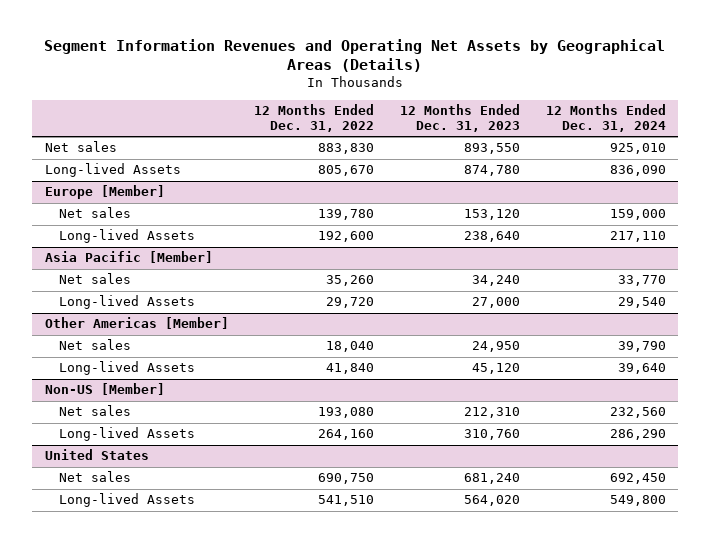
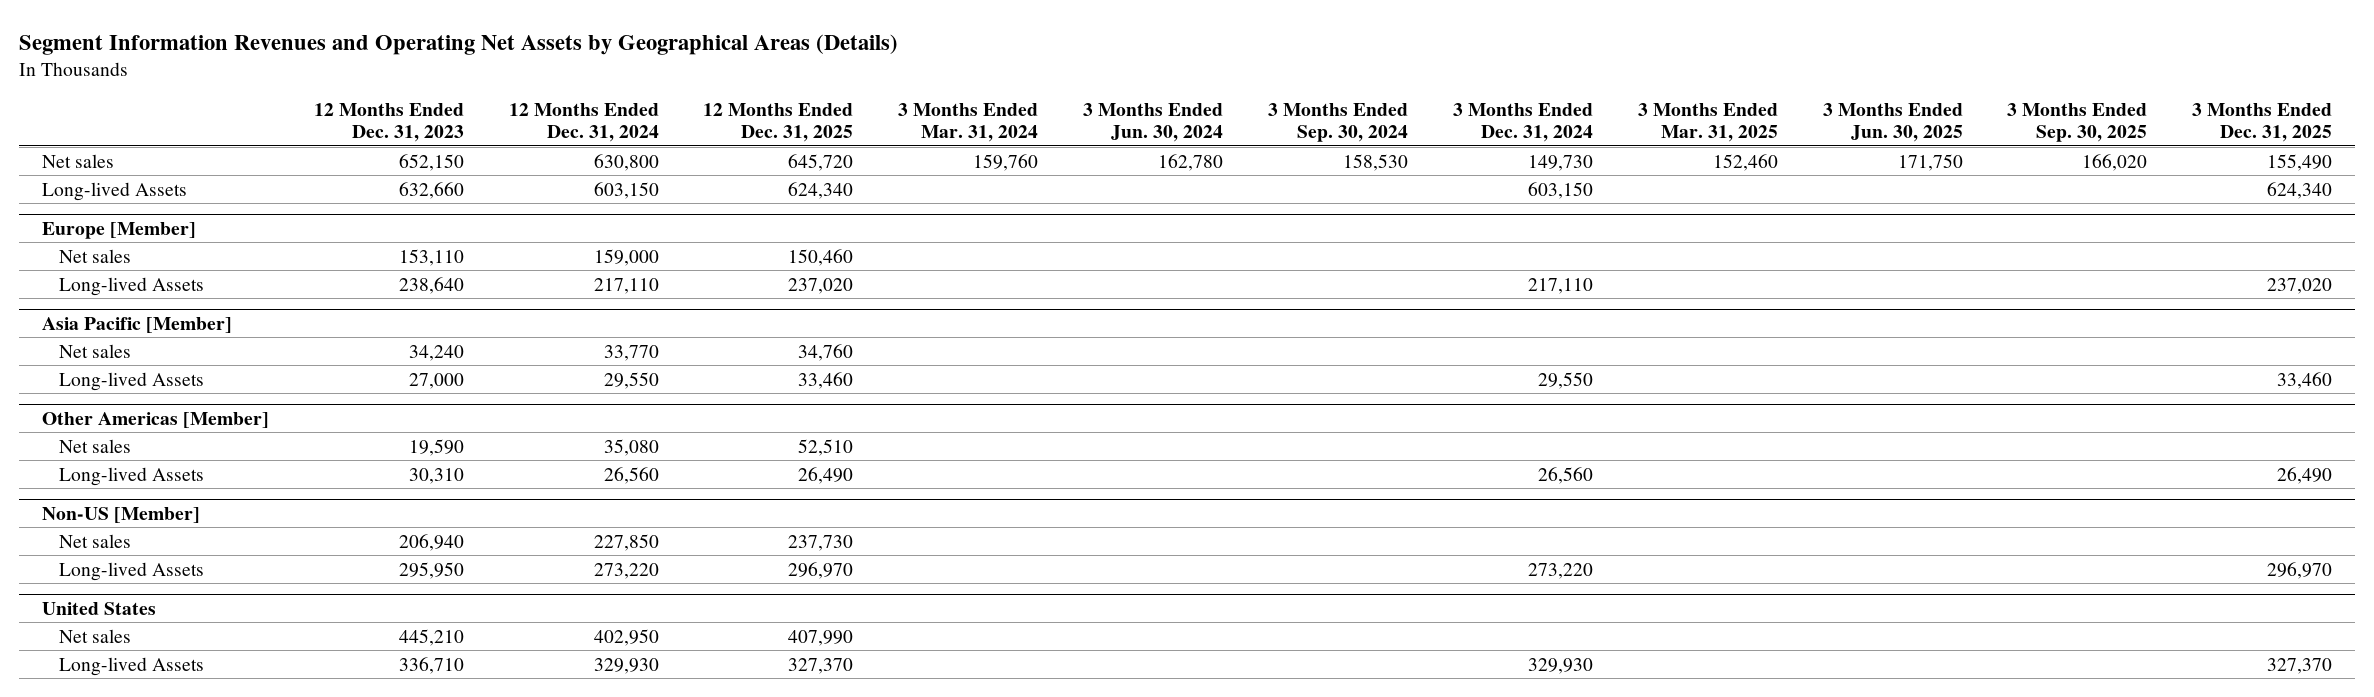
- | 12 Months Ended Dec. 31, 2022 | 12 Months Ended Dec. 31, 2023 | 12 Months Ended Dec. 31, 2024
+ | 12 Months Ended Dec. 31, 2023 | 12 Months Ended Dec. 31, 2024 | 12 Months Ended Dec. 31, 2025 | 3 Months Ended Mar. 31, 2024 | 3 Months Ended Jun. 30, 2024 | 3 Months Ended Sep. 30, 2024 | 3 Months Ended Dec. 31, 2024 | 3 Months Ended Mar. 31, 2025 | 3 Months Ended Jun. 30, 2025 | 3 Months Ended Sep. 30, 2025 | 3 Months Ended Dec. 31, 2025
- Net sales | 883,830 | 893,550 | 925,010
- Long-lived Assets | 805,670 | 874,780 | 836,090
+ Net sales | 652,150 | 630,800 | 645,720 | 159,760 | 162,780 | 158,530 | 149,730 | 152,460 | 171,750 | 166,020 | 155,490
+ Long-lived Assets | 632,660 | 603,150 | 624,340 | | | | 603,150 | | | | 624,340
@ Europe [Member]
- Net sales | 139,780 | 153,120 | 159,000
+ Net sales | 153,110 | 159,000 | 150,460 | | | | | | | |
@ Asia Pacific [Member]
- Long-lived Assets | 29,720 | 27,000 | 29,540
+ Long-lived Assets | 27,000 | 29,550 | 33,460 | | | | 29,550 | | | | 33,460
@ Other Americas [Member]
- Net sales | 18,040 | 24,950 | 39,790
- Long-lived Assets | 41,840 | 45,120 | 39,640
+ Net sales | 19,590 | 35,080 | 52,510 | | | | | | | |
+ Long-lived Assets | 30,310 | 26,560 | 26,490 | | | | 26,560 | | | | 26,490
@ Non-US [Member]
- Net sales | 193,080 | 212,310 | 232,560
- Long-lived Assets | 264,160 | 310,760 | 286,290
+ Net sales | 206,940 | 227,850 | 237,730 | | | | | | | |
+ Long-lived Assets | 295,950 | 273,220 | 296,970 | | | | 273,220 | | | | 296,970
@ United States
- Net sales | 690,750 | 681,240 | 692,450
- Long-lived Assets | 541,510 | 564,020 | 549,800
+ Net sales | 445,210 | 402,950 | 407,990 | | | | | | | |
+ Long-lived Assets | 336,710 | 329,930 | 327,370 | | | | 329,930 | | | | 327,370

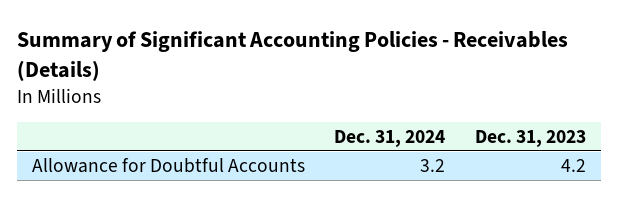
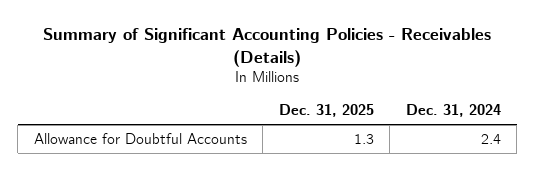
- | Dec. 31, 2024 | Dec. 31, 2023
+ | Dec. 31, 2025 | Dec. 31, 2024
- Allowance for Doubtful Accounts | 3.2 | 4.2
+ Allowance for Doubtful Accounts | 1.3 | 2.4

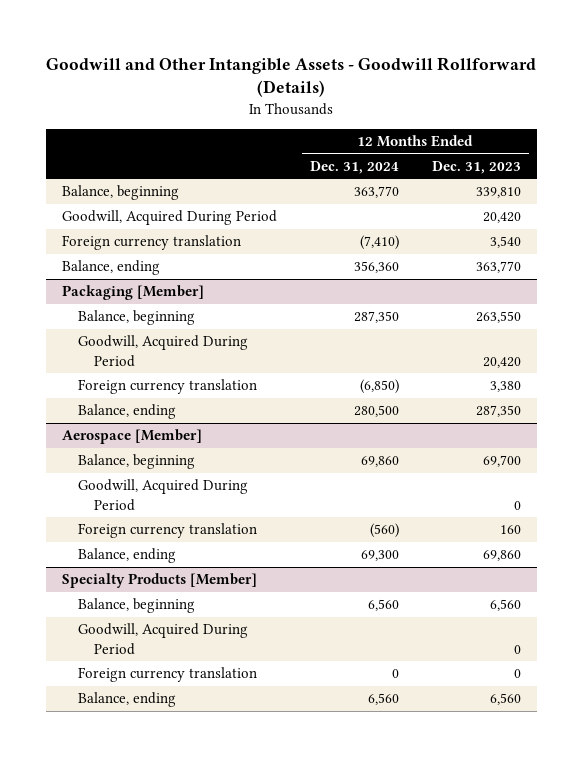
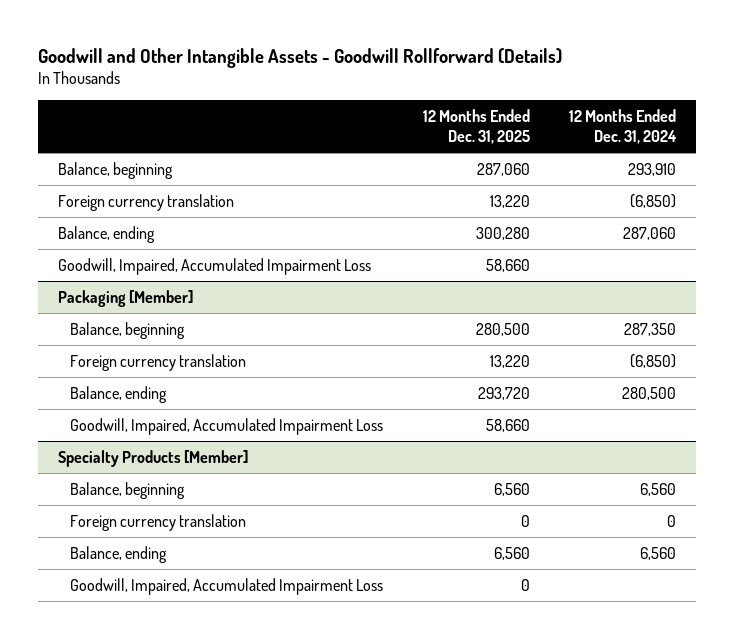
- | 12 Months Ended Dec. 31, 2024 | 12 Months Ended Dec. 31, 2023
+ | 12 Months Ended Dec. 31, 2025 | 12 Months Ended Dec. 31, 2024
- Balance, beginning | 363,770 | 339,810
- Goodwill, Acquired During Period | | 20,420
- Foreign currency translation | (7,410) | 3,540
- Balance, ending | 356,360 | 363,770
+ Balance, beginning | 287,060 | 293,910
+ Foreign currency translation | 13,220 | (6,850)
+ Balance, ending | 300,280 | 287,060
+ Goodwill, Impaired, Accumulated Impairment Loss | 58,660 |
@ Packaging [Member]
- Goodwill, Acquired During Period | | 20,420
- Aerospace [Member]
- Balance, beginning | 69,860 | 69,700
- Goodwill, Acquired During Period | | 0
- Foreign currency translation | (560) | 160
- Balance, ending | 69,300 | 69,860
@ Packaging [Member]
+ Goodwill, Impaired, Accumulated Impairment Loss | 58,660 |
@ Specialty Products [Member]
- Goodwill, Acquired During Period | | 0
+ Goodwill, Impaired, Accumulated Impairment Loss | 0 |

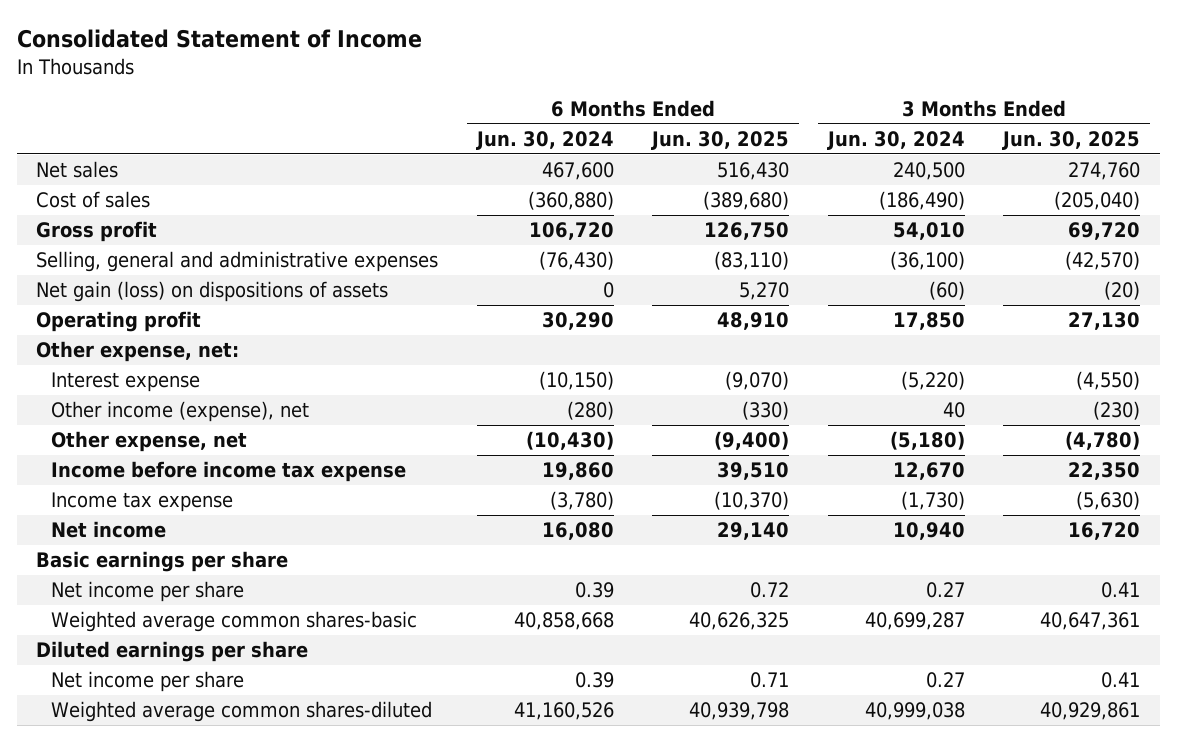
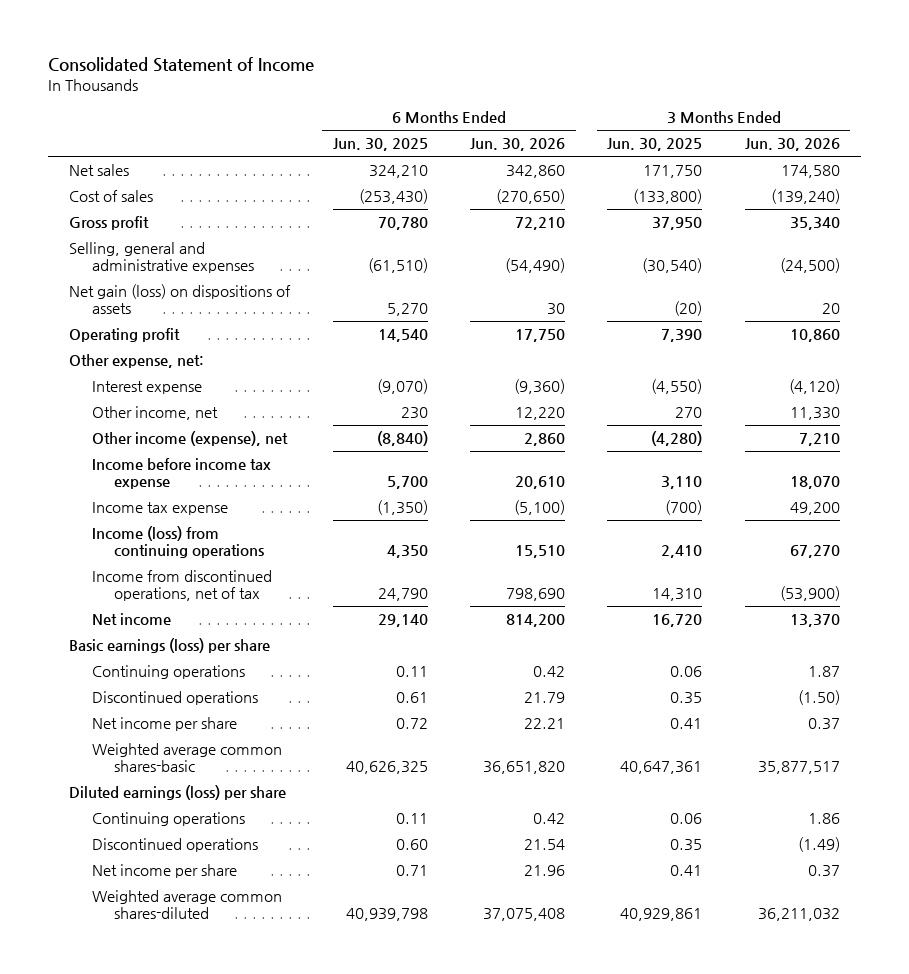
- | 6 Months Ended Jun. 30, 2024 | 6 Months Ended Jun. 30, 2025 | 3 Months Ended Jun. 30, 2024 | 3 Months Ended Jun. 30, 2025
+ | 6 Months Ended Jun. 30, 2025 | 6 Months Ended Jun. 30, 2026 | 3 Months Ended Jun. 30, 2025 | 3 Months Ended Jun. 30, 2026
- Net sales | 467,600 | 516,430 | 240,500 | 274,760
- Cost of sales | (360,880) | (389,680) | (186,490) | (205,040)
- Gross profit | 106,720 | 126,750 | 54,010 | 69,720
- Selling, general and administrative expenses | (76,430) | (83,110) | (36,100) | (42,570)
+ Net sales | 324,210 | 342,860 | 171,750 | 174,580
+ Cost of sales | (253,430) | (270,650) | (133,800) | (139,240)
+ Gross profit | 70,780 | 72,210 | 37,950 | 35,340
+ Selling, general and administrative expenses | (61,510) | (54,490) | (30,540) | (24,500)
- Operating profit | 30,290 | 48,910 | 17,850 | 27,130
+ Operating profit | 14,540 | 17,750 | 7,390 | 10,860
- Other income (expense), net | (280) | (330) | 40 | (230)
- Other expense, net | (10,430) | (9,400) | (5,180) | (4,780)
- Income before income tax expense | 19,860 | 39,510 | 12,670 | 22,350
- Income tax expense | (3,780) | (10,370) | (1,730) | (5,630)
+ Other income, net | 230 | 12,220 | 270 | 11,330
+ Other income (expense), net | (8,840) | 2,860 | (4,280) | 7,210
+ Income before income tax expense | 5,700 | 20,610 | 3,110 | 18,070
+ Income tax expense | (1,350) | (5,100) | (700) | 49,200
+ Income (loss) from continuing operations | 4,350 | 15,510 | 2,410 | 67,270
+ Income from discontinued operations, net of tax | 24,790 | 798,690 | 14,310 | (53,900)
- Basic earnings per share
+ Basic earnings (loss) per share
+ Continuing operations | 0.11 | 0.42 | 0.06 | 1.87
+ Discontinued operations | 0.61 | 21.79 | 0.35 | (1.50)
- Diluted earnings per share
+ Diluted earnings (loss) per share
+ Continuing operations | 0.11 | 0.42 | 0.06 | 1.86
+ Discontinued operations | 0.60 | 21.54 | 0.35 | (1.49)

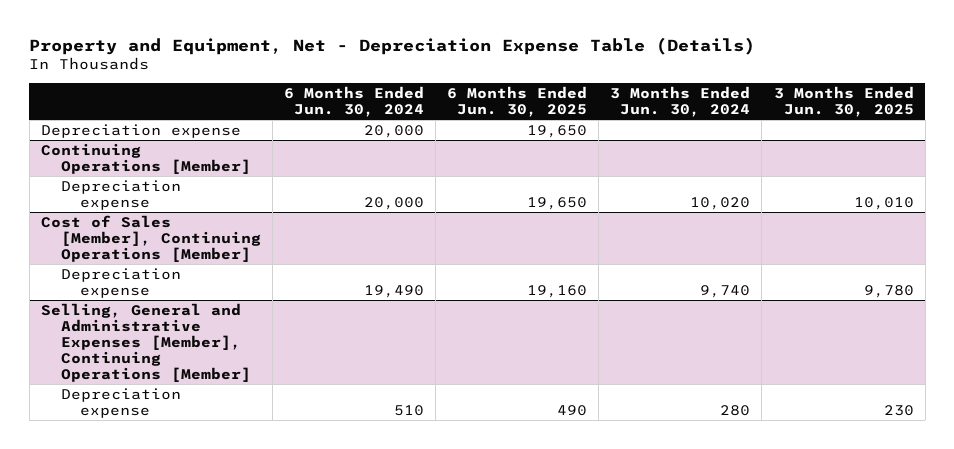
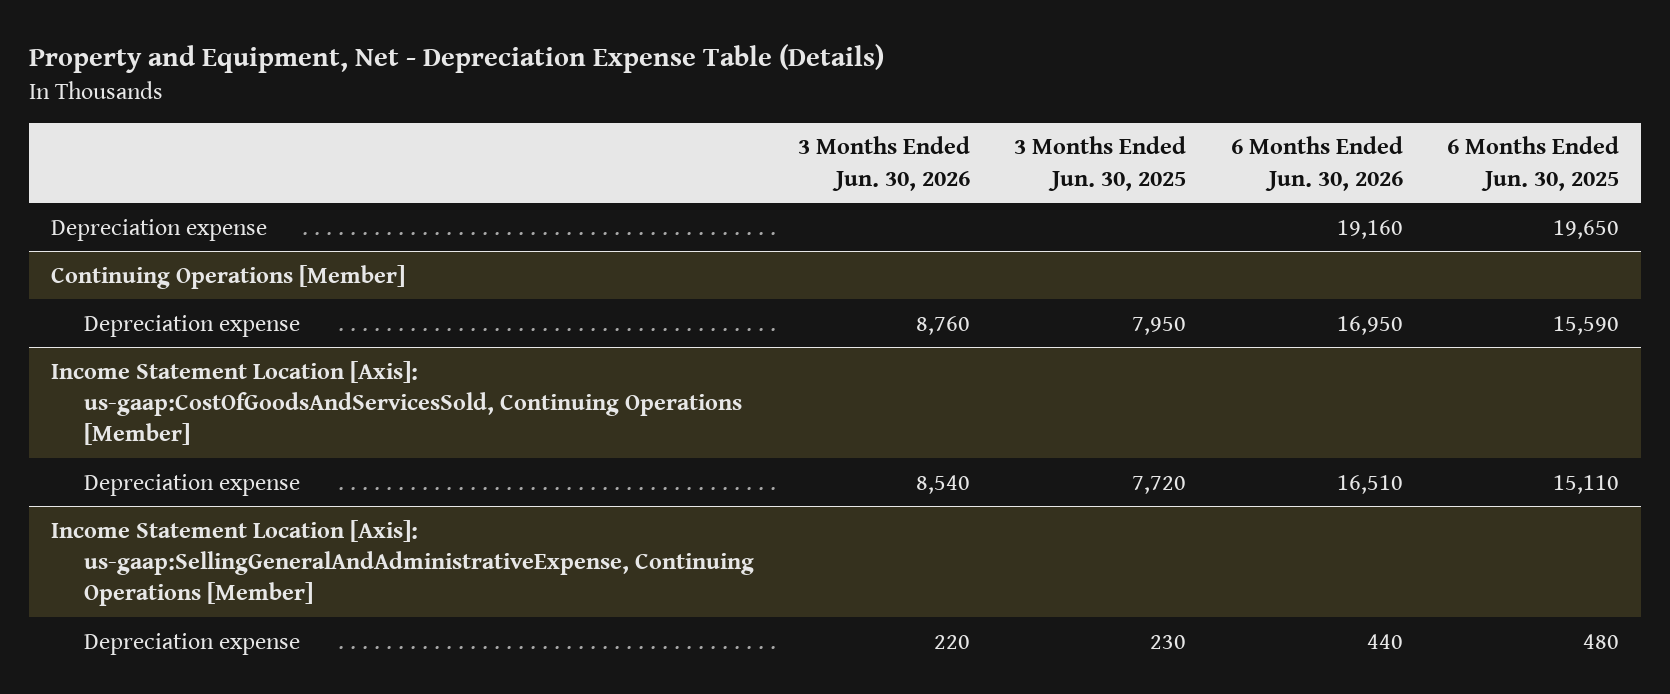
- | 6 Months Ended Jun. 30, 2024 | 6 Months Ended Jun. 30, 2025 | 3 Months Ended Jun. 30, 2024 | 3 Months Ended Jun. 30, 2025
+ | 3 Months Ended Jun. 30, 2026 | 3 Months Ended Jun. 30, 2025 | 6 Months Ended Jun. 30, 2026 | 6 Months Ended Jun. 30, 2025
@ Continuing Operations [Member]
- Depreciation expense | 20,000 | 19,650 | 10,020 | 10,010
- Cost of Sales [Member], Continuing Operations [Member]
- Depreciation expense | 19,490 | 19,160 | 9,740 | 9,780
- Selling, General and Administrative Expenses [Member], Continuing Operations [Member]
- Depreciation expense | 510 | 490 | 280 | 230
@ Continuing Operations [Member]
+ Depreciation expense | 8,760 | 7,950 | 16,950 | 15,590
+ Income Statement Location [Axis]: us-gaap:CostOfGoodsAndServicesSold, Continuing Operations [Member]
+ Depreciation expense | 8,540 | 7,720 | 16,510 | 15,110
+ Income Statement Location [Axis]: us-gaap:SellingGeneralAndAdministrativeExpense, Continuing Operations [Member]
+ Depreciation expense | 220 | 230 | 440 | 480

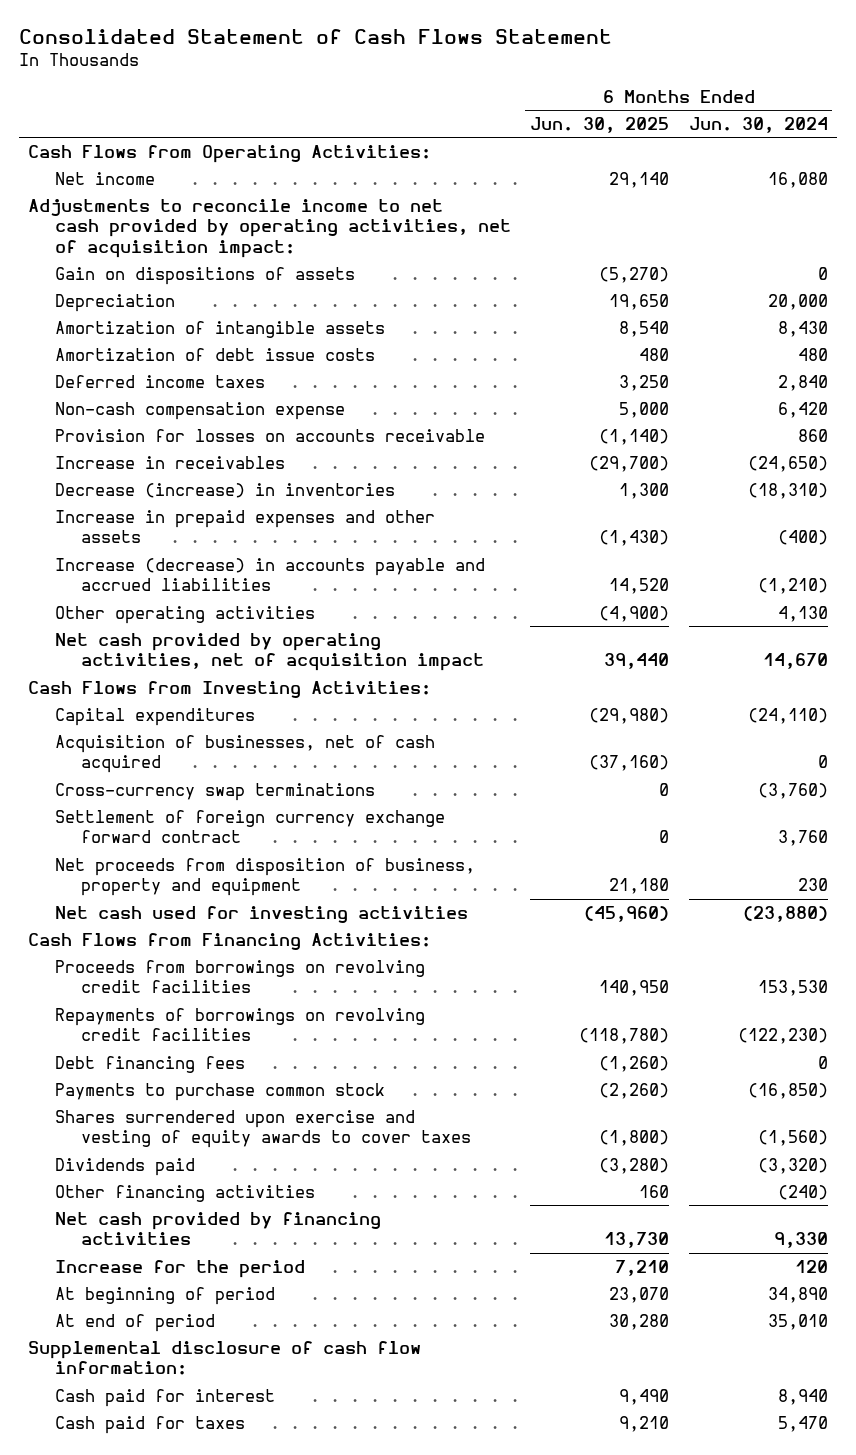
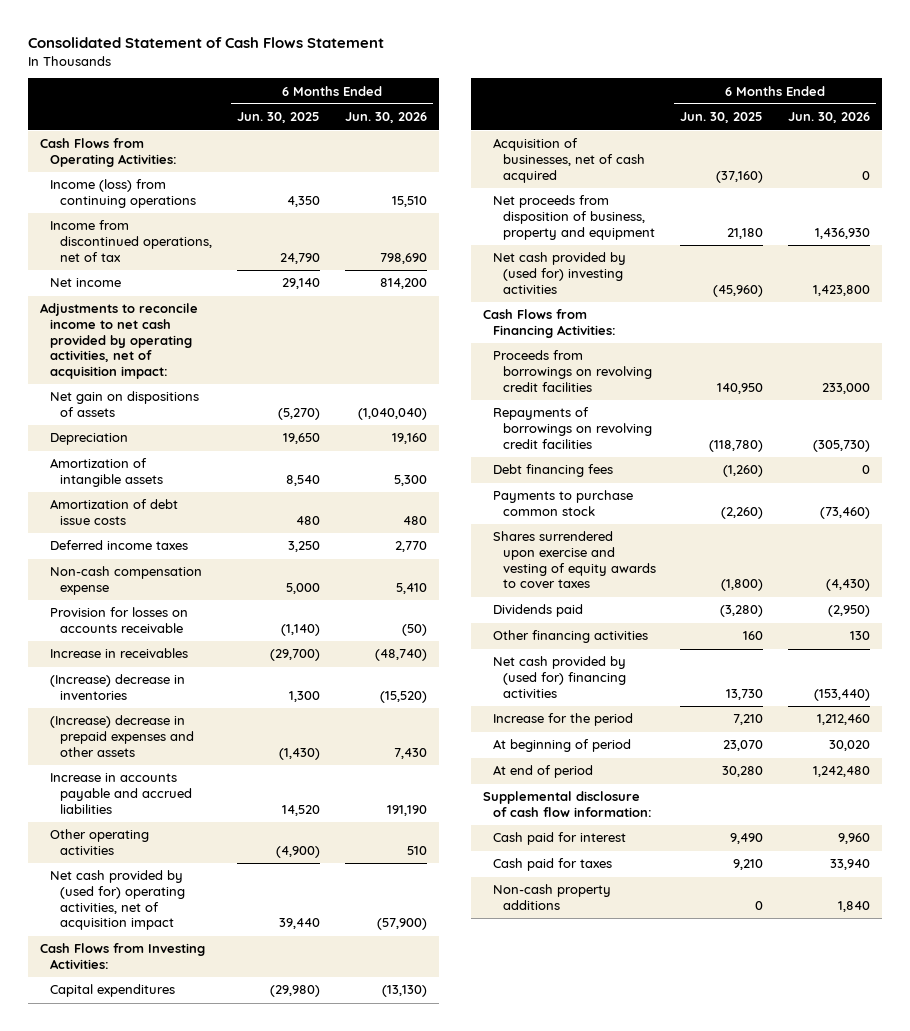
- | 6 Months Ended Jun. 30, 2025 | 6 Months Ended Jun. 30, 2024
+ | 6 Months Ended Jun. 30, 2025 | 6 Months Ended Jun. 30, 2026
+ Income (loss) from continuing operations | 4,350 | 15,510
+ Income from discontinued operations, net of tax | 24,790 | 798,690
- Gain on dispositions of assets | (5,270) | 0
+ Net gain on dispositions of assets | (5,270) | (1,040,040)
- Decrease (increase) in inventories | 1,300 | (18,310)
- Increase in prepaid expenses and other assets | (1,430) | (400)
- Increase (decrease) in accounts payable and accrued liabilities | 14,520 | (1,210)
+ (Increase) decrease in inventories | 1,300 | (15,520)
+ (Increase) decrease in prepaid expenses and other assets | (1,430) | 7,430
+ Increase in accounts payable and accrued liabilities | 14,520 | 191,190
- Net cash provided by operating activities, net of acquisition impact | 39,440 | 14,670
+ Net cash provided by (used for) operating activities, net of acquisition impact | 39,440 | (57,900)
- Cross-currency swap terminations | 0 | (3,760)
- Settlement of foreign currency exchange forward contract | 0 | 3,760
- Net cash used for investing activities | (45,960) | (23,880)
+ Net cash provided by (used for) investing activities | (45,960) | 1,423,800
- Net cash provided by financing activities | 13,730 | 9,330
+ Net cash provided by (used for) financing activities | 13,730 | (153,440)
+ Non-cash property additions | 0 | 1,840

